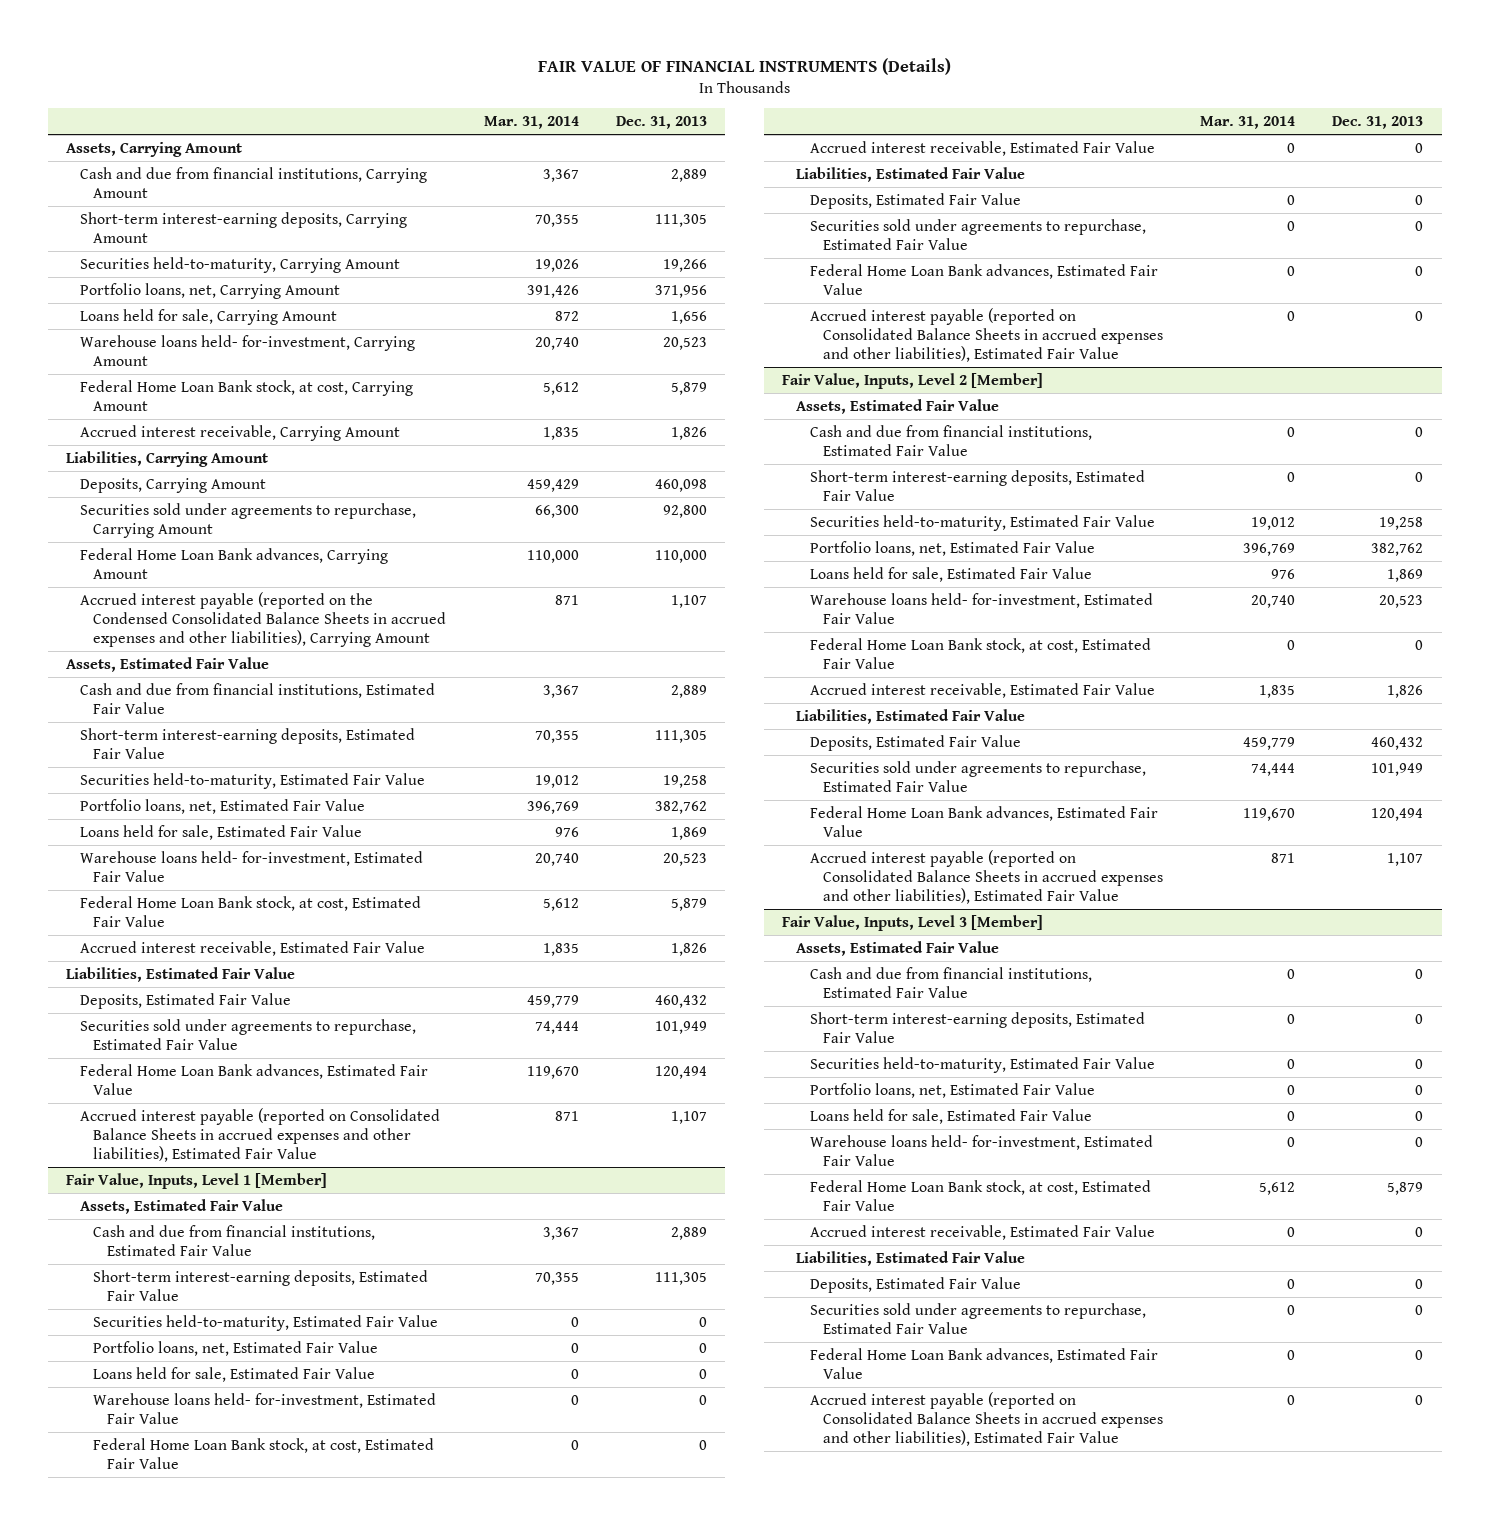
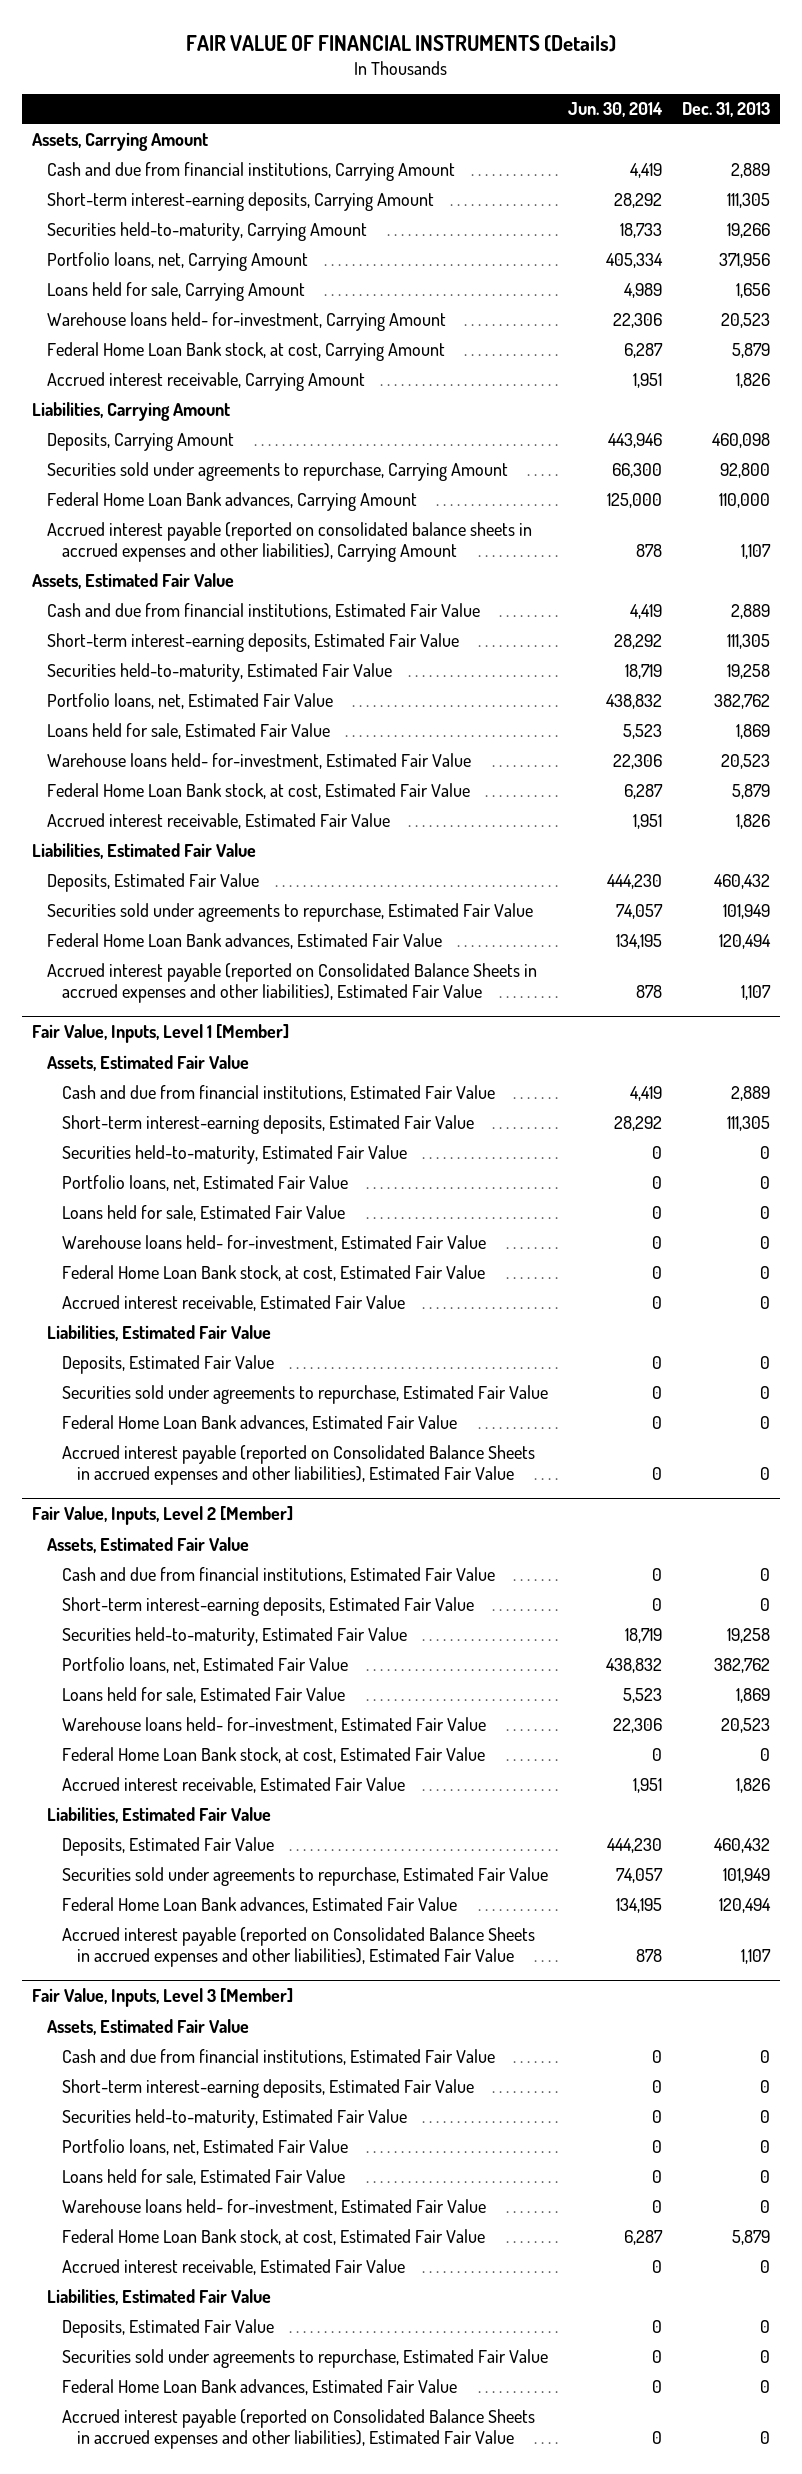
- | Mar. 31, 2014 | Dec. 31, 2013
+ | Jun. 30, 2014 | Dec. 31, 2013
- Accrued interest payable (reported on the Condensed Consolidated Balance Sheets in accrued expenses and other liabilities), Carrying Amount | 871 | 1,107
+ Accrued interest payable (reported on consolidated balance sheets in accrued expenses and other liabilities), Carrying Amount | 878 | 1,107

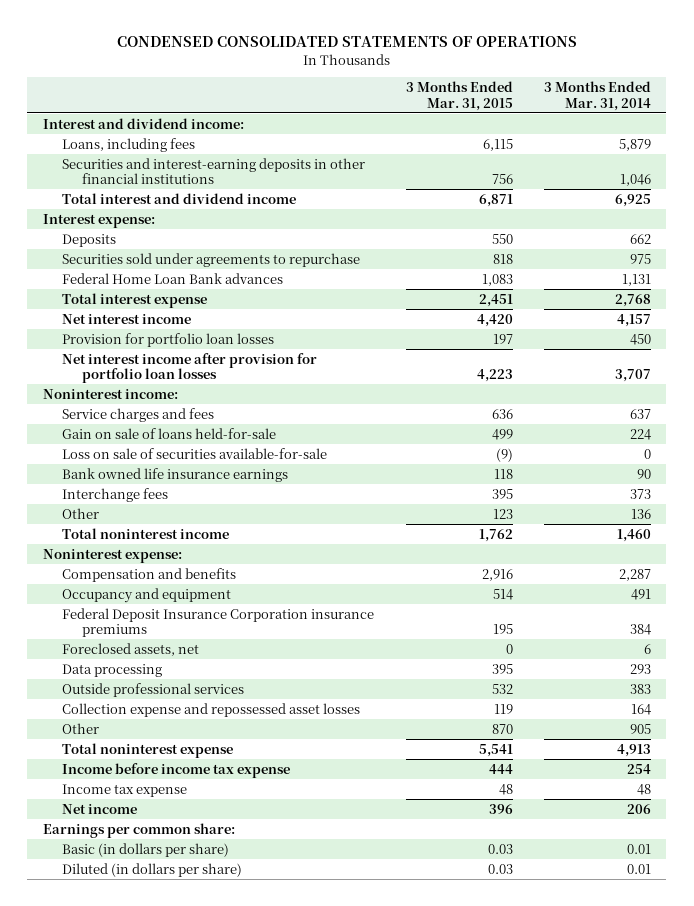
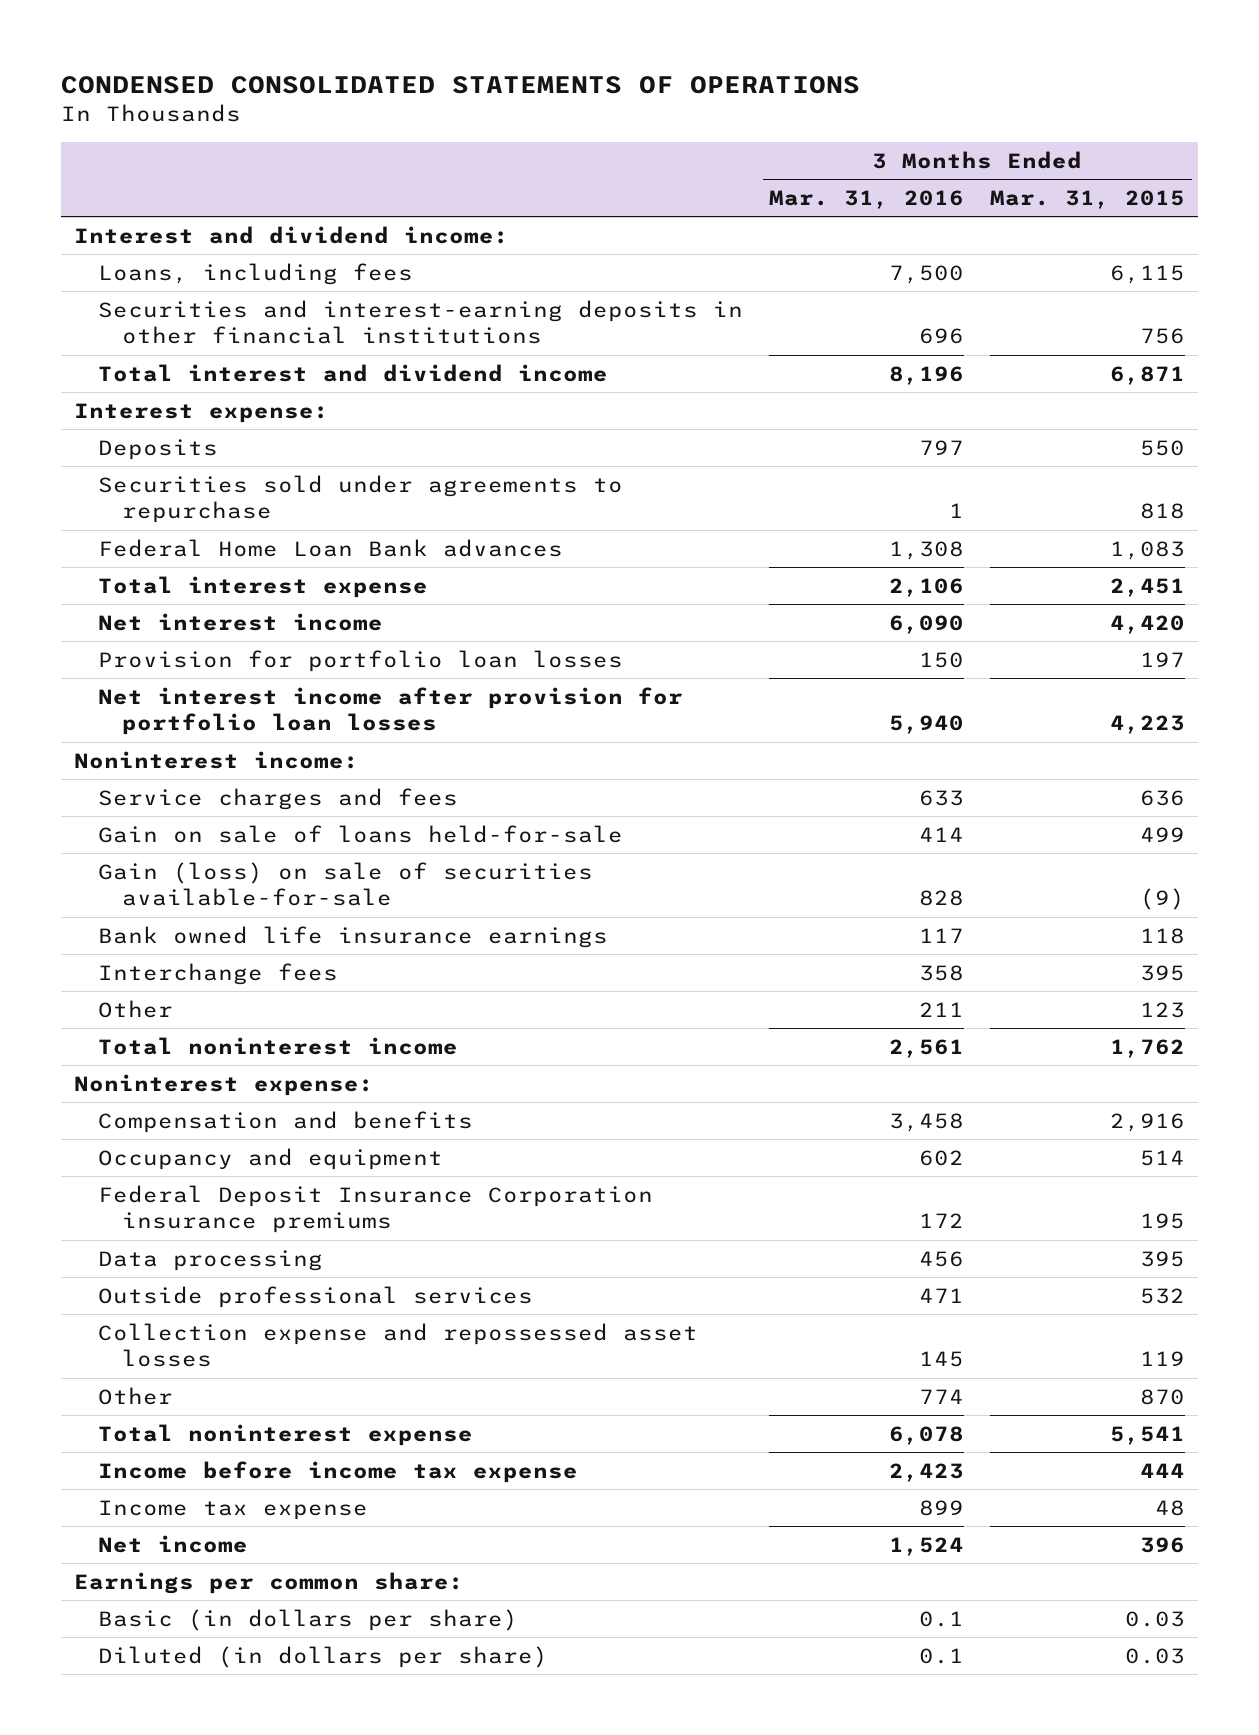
- | 3 Months Ended Mar. 31, 2015 | 3 Months Ended Mar. 31, 2014
+ | 3 Months Ended Mar. 31, 2016 | 3 Months Ended Mar. 31, 2015
- Loss on sale of securities available-for-sale | (9) | 0
+ Gain (loss) on sale of securities available-for-sale | 828 | (9)
- Foreclosed assets, net | 0 | 6

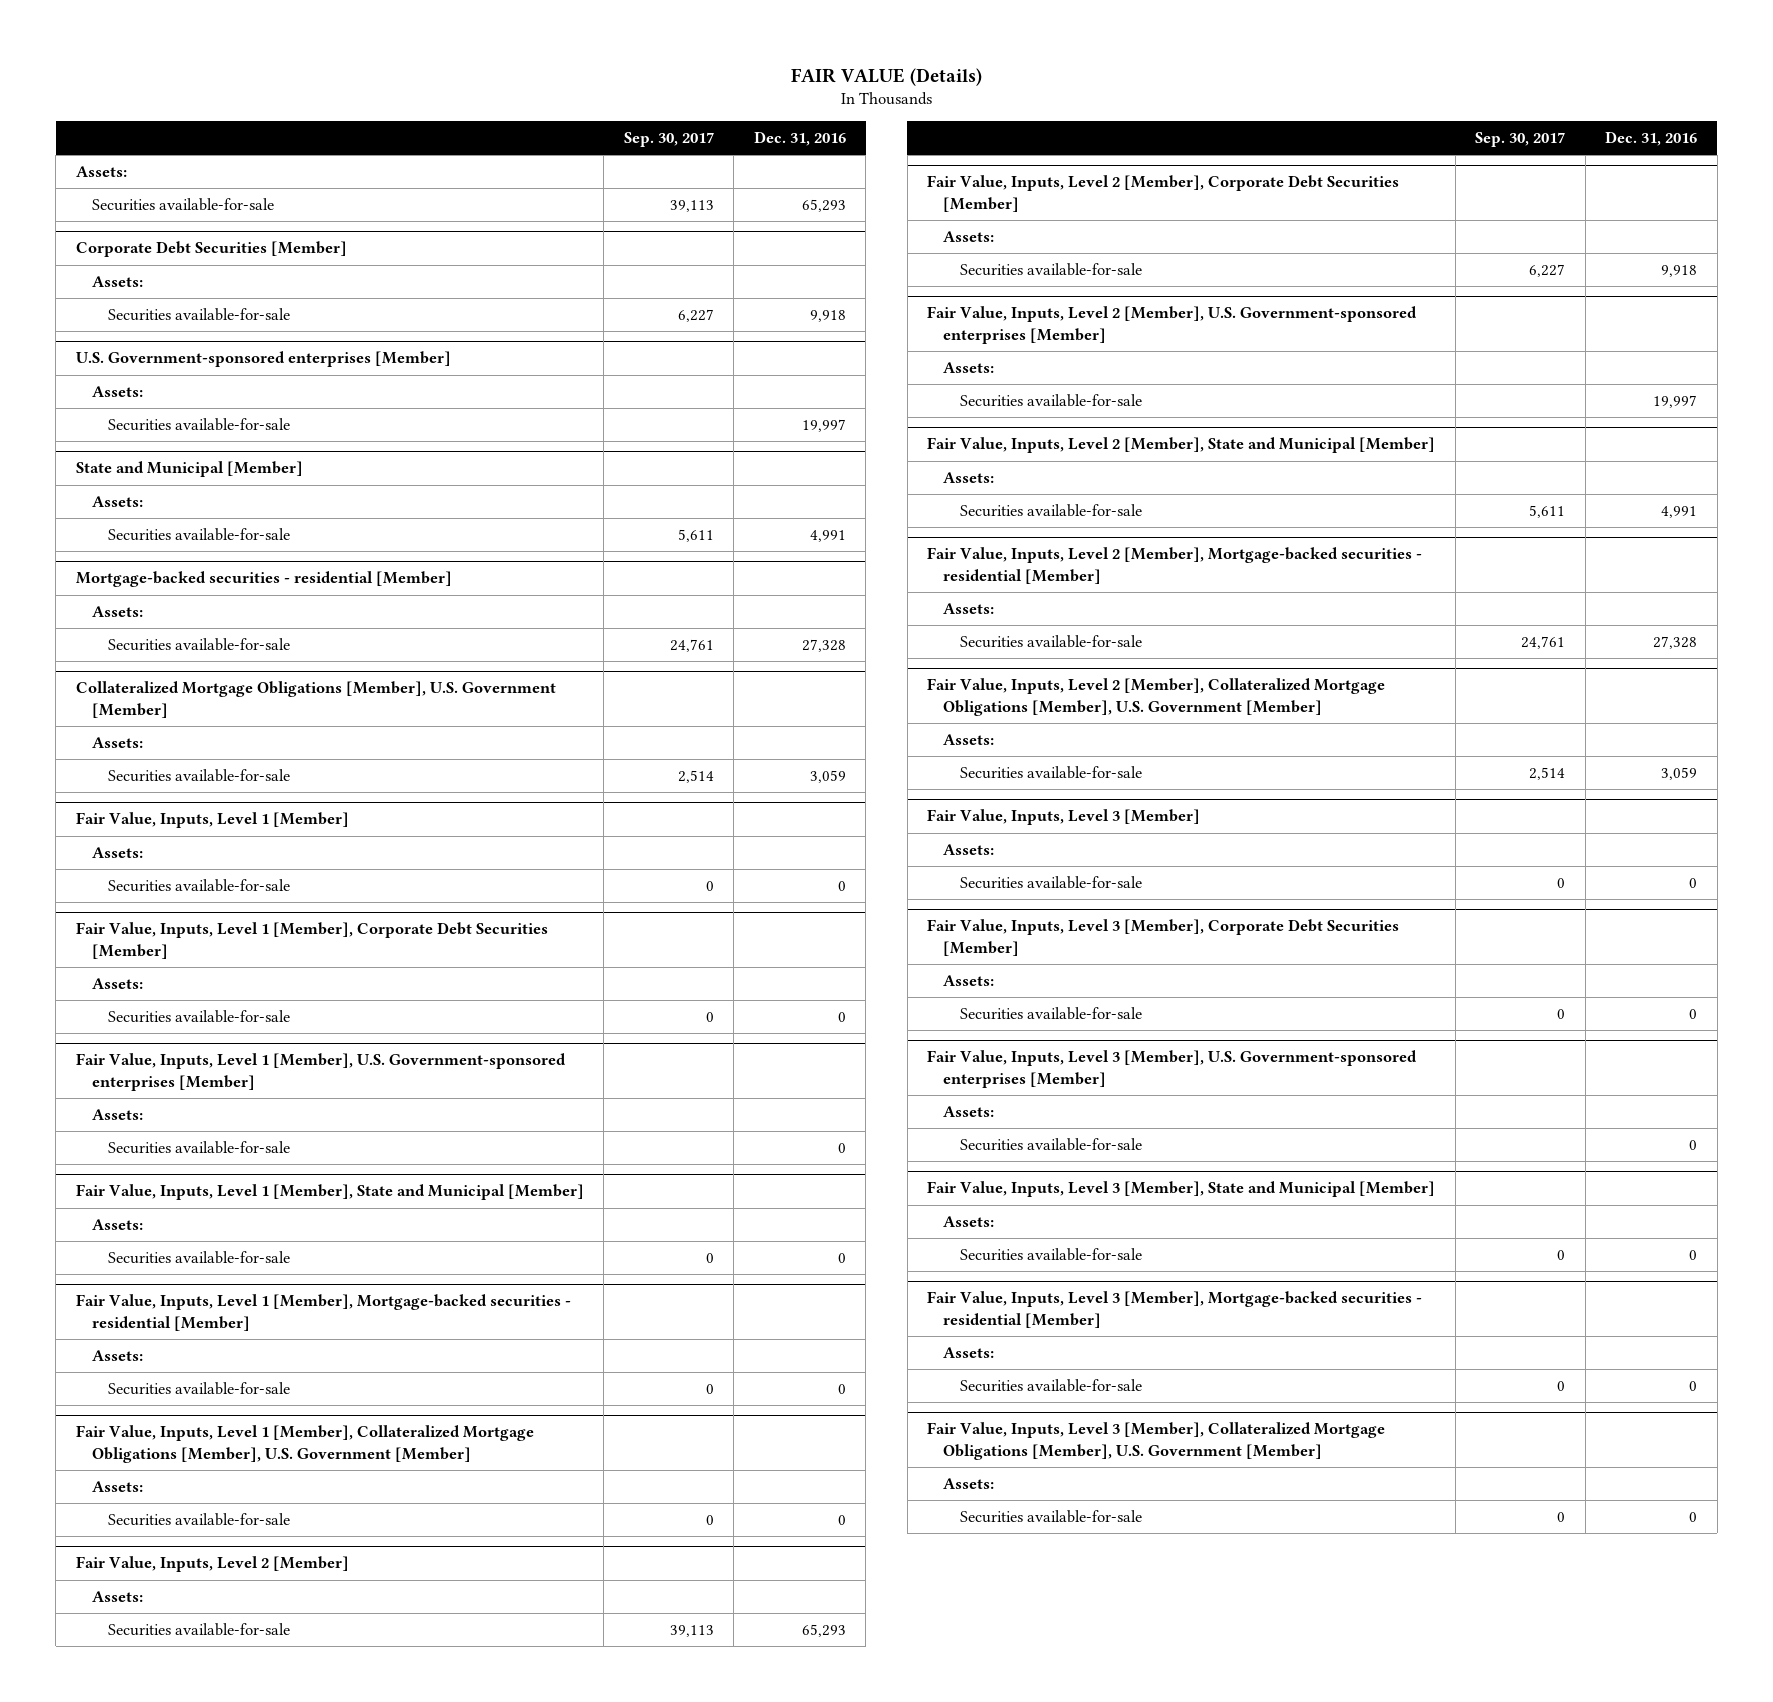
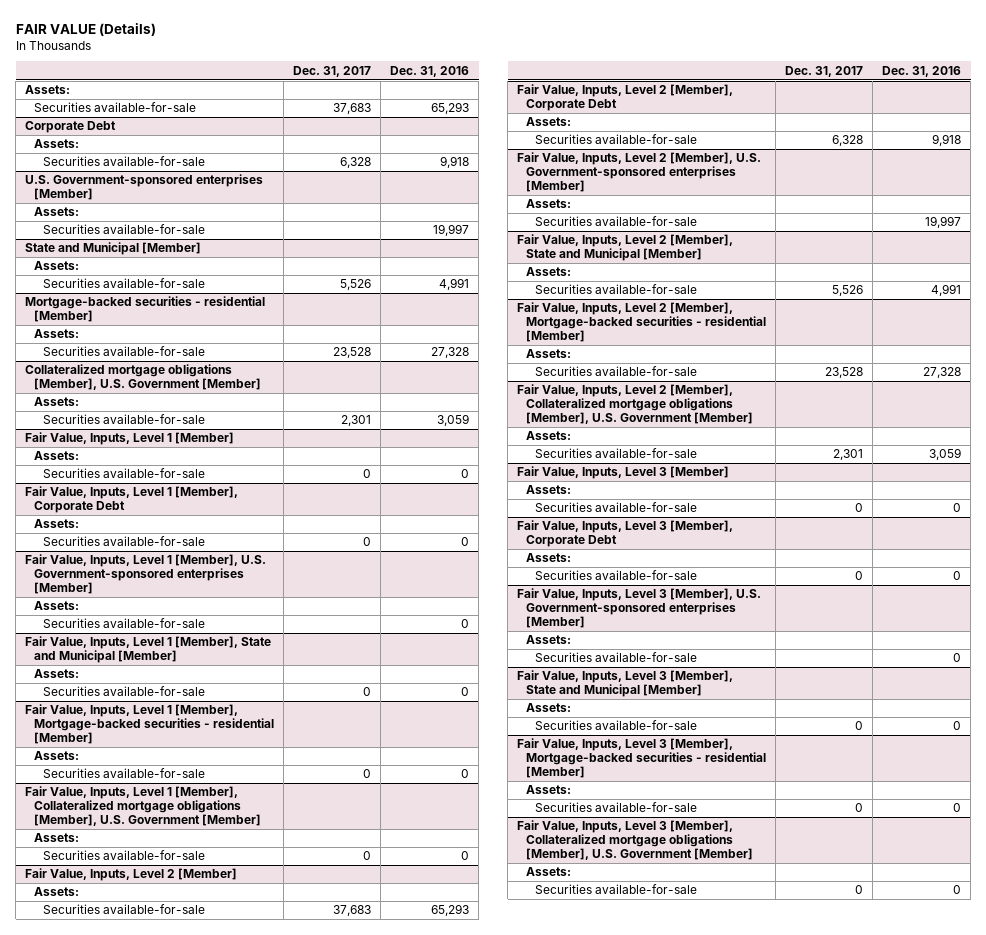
- | Sep. 30, 2017 | Dec. 31, 2016
+ | Dec. 31, 2017 | Dec. 31, 2016
- Corporate Debt Securities [Member]
+ Corporate Debt
- Collateralized Mortgage Obligations [Member], U.S. Government [Member]
+ Collateralized mortgage obligations [Member], U.S. Government [Member]
- Fair Value, Inputs, Level 1 [Member], Corporate Debt Securities [Member]
+ Fair Value, Inputs, Level 1 [Member], Corporate Debt
- Fair Value, Inputs, Level 1 [Member], Collateralized Mortgage Obligations [Member], U.S. Government [Member]
+ Fair Value, Inputs, Level 1 [Member], Collateralized mortgage obligations [Member], U.S. Government [Member]
- Fair Value, Inputs, Level 2 [Member], Corporate Debt Securities [Member]
+ Fair Value, Inputs, Level 2 [Member], Corporate Debt
- Fair Value, Inputs, Level 2 [Member], Collateralized Mortgage Obligations [Member], U.S. Government [Member]
+ Fair Value, Inputs, Level 2 [Member], Collateralized mortgage obligations [Member], U.S. Government [Member]
- Fair Value, Inputs, Level 3 [Member], Corporate Debt Securities [Member]
+ Fair Value, Inputs, Level 3 [Member], Corporate Debt
- Fair Value, Inputs, Level 3 [Member], Collateralized Mortgage Obligations [Member], U.S. Government [Member]
+ Fair Value, Inputs, Level 3 [Member], Collateralized mortgage obligations [Member], U.S. Government [Member]

